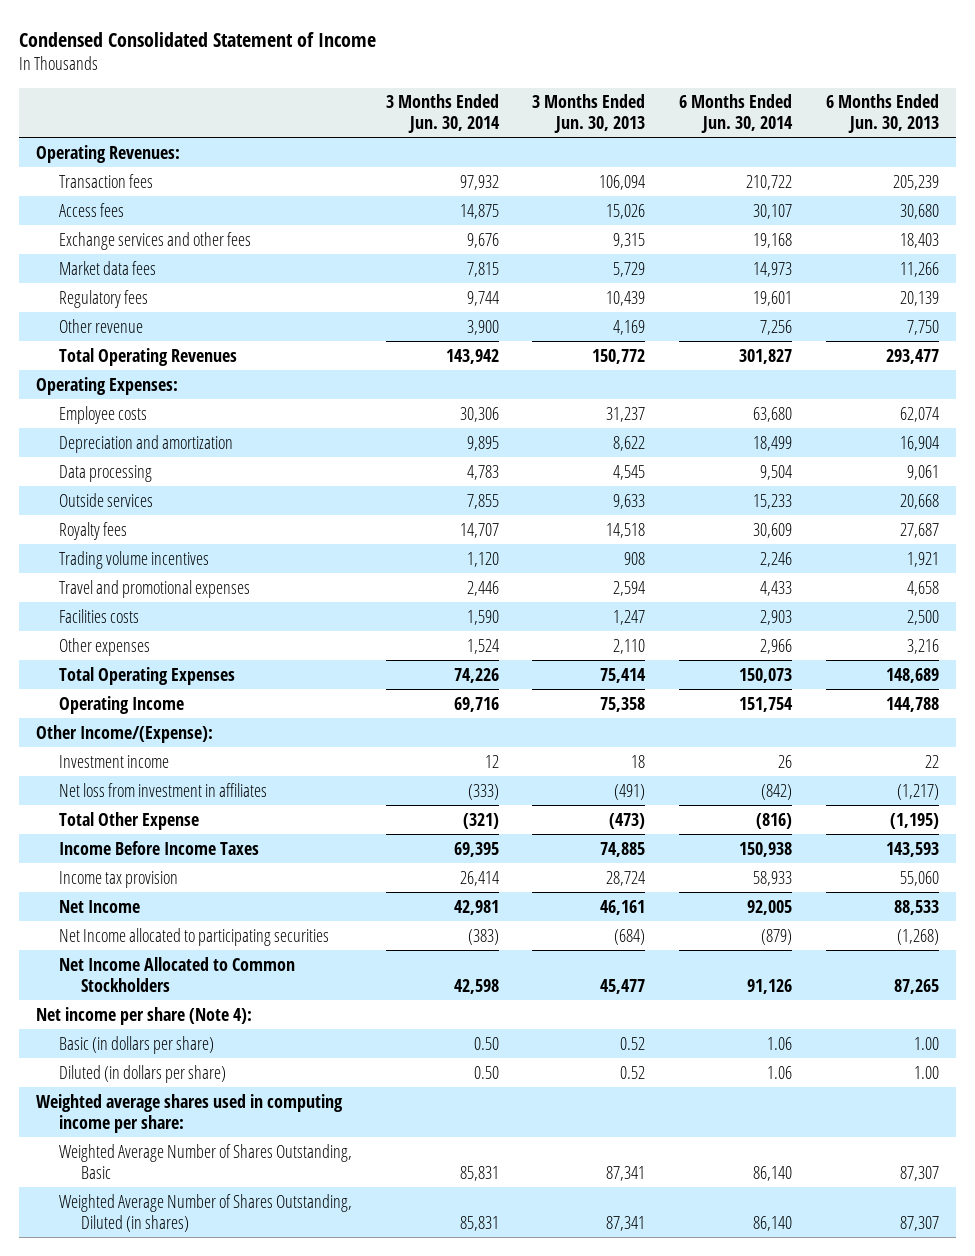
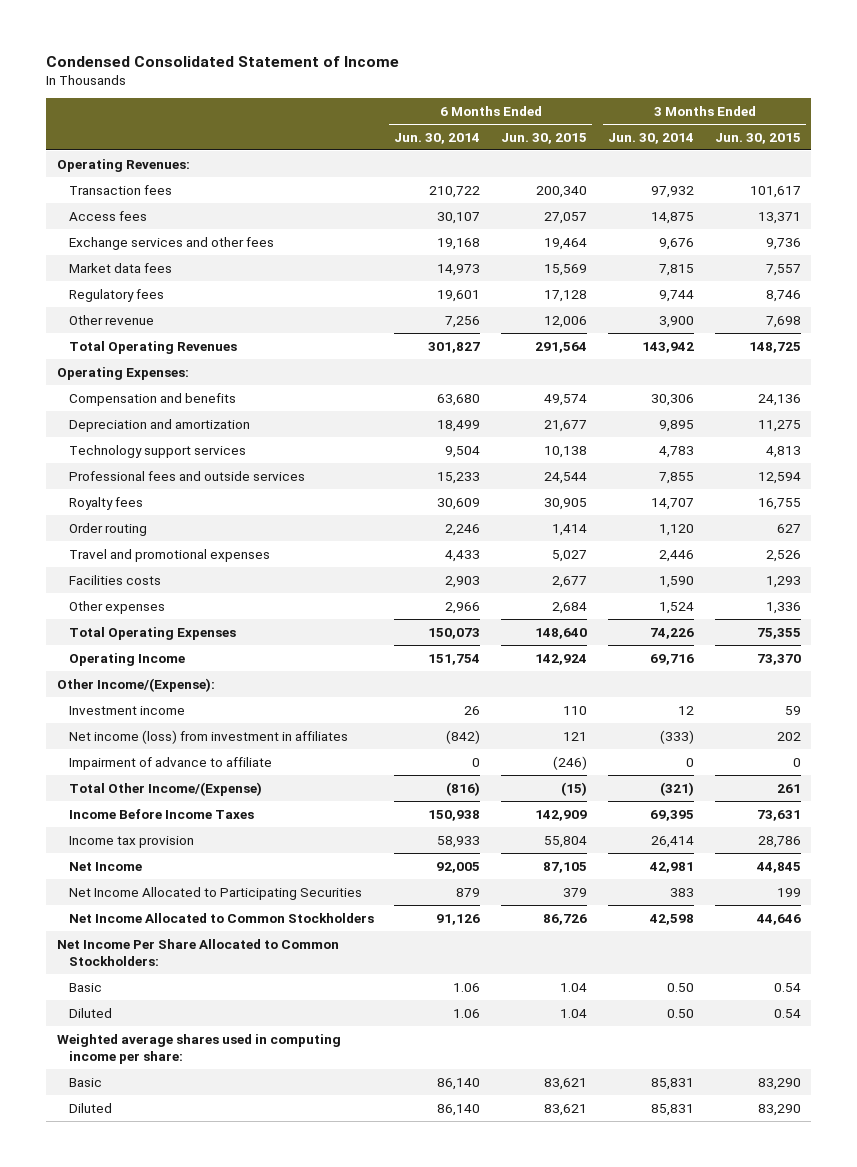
- | 3 Months Ended Jun. 30, 2014 | 3 Months Ended Jun. 30, 2013 | 6 Months Ended Jun. 30, 2014 | 6 Months Ended Jun. 30, 2013
+ | 6 Months Ended Jun. 30, 2014 | 6 Months Ended Jun. 30, 2015 | 3 Months Ended Jun. 30, 2014 | 3 Months Ended Jun. 30, 2015
- Employee costs | 30,306 | 31,237 | 63,680 | 62,074
+ Compensation and benefits | 63,680 | 49,574 | 30,306 | 24,136
- Data processing | 4,783 | 4,545 | 9,504 | 9,061
- Outside services | 7,855 | 9,633 | 15,233 | 20,668
+ Technology support services | 9,504 | 10,138 | 4,783 | 4,813
+ Professional fees and outside services | 15,233 | 24,544 | 7,855 | 12,594
- Trading volume incentives | 1,120 | 908 | 2,246 | 1,921
+ Order routing | 2,246 | 1,414 | 1,120 | 627
- Net loss from investment in affiliates | (333) | (491) | (842) | (1,217)
- Total Other Expense | (321) | (473) | (816) | (1,195)
+ Net income (loss) from investment in affiliates | (842) | 121 | (333) | 202
+ Impairment of advance to affiliate | 0 | (246) | 0 | 0
+ Total Other Income/(Expense) | (816) | (15) | (321) | 261
- Net Income allocated to participating securities | (383) | (684) | (879) | (1,268)
+ Net Income Allocated to Participating Securities | 879 | 379 | 383 | 199
- Net income per share (Note 4):
- Basic (in dollars per share) | 0.50 | 0.52 | 1.06 | 1.00
- Diluted (in dollars per share) | 0.50 | 0.52 | 1.06 | 1.00
+ Net Income Per Share Allocated to Common Stockholders:
+ Basic | 1.06 | 1.04 | 0.50 | 0.54
+ Diluted | 1.06 | 1.04 | 0.50 | 0.54
- Weighted Average Number of Shares Outstanding, Basic | 85,831 | 87,341 | 86,140 | 87,307
- Weighted Average Number of Shares Outstanding, Diluted (in shares) | 85,831 | 87,341 | 86,140 | 87,307
+ Basic | 86,140 | 83,621 | 85,831 | 83,290
+ Diluted | 86,140 | 83,621 | 85,831 | 83,290

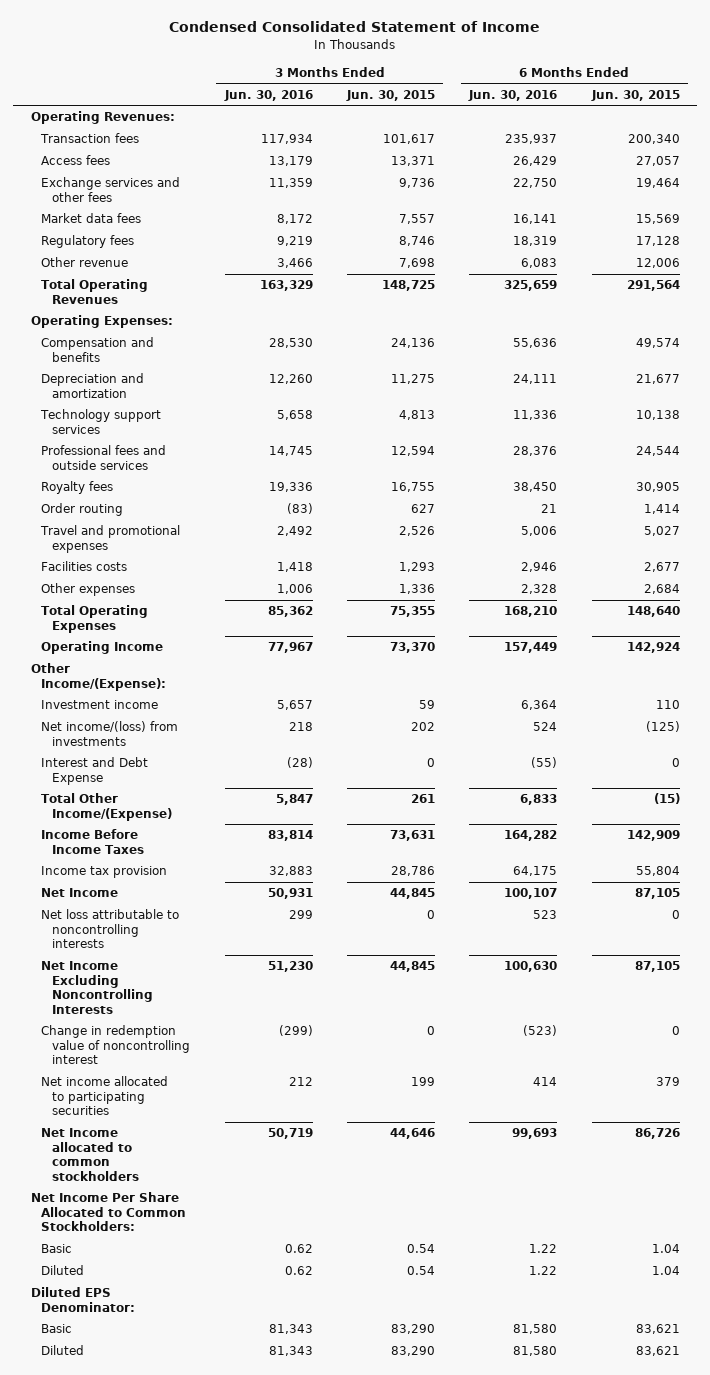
- | 6 Months Ended Jun. 30, 2014 | 6 Months Ended Jun. 30, 2015 | 3 Months Ended Jun. 30, 2014 | 3 Months Ended Jun. 30, 2015
+ | 3 Months Ended Jun. 30, 2016 | 3 Months Ended Jun. 30, 2015 | 6 Months Ended Jun. 30, 2016 | 6 Months Ended Jun. 30, 2015
- Net income (loss) from investment in affiliates | (842) | 121 | (333) | 202
- Impairment of advance to affiliate | 0 | (246) | 0 | 0
+ Net income/(loss) from investments | 218 | 202 | 524 | (125)
+ Interest and Debt Expense | (28) | 0 | (55) | 0
- Net Income Allocated to Participating Securities | 879 | 379 | 383 | 199
- Net Income Allocated to Common Stockholders | 91,126 | 86,726 | 42,598 | 44,646
+ Net loss attributable to noncontrolling interests | 299 | 0 | 523 | 0
+ Net Income Excluding Noncontrolling Interests | 51,230 | 44,845 | 100,630 | 87,105
+ Change in redemption value of noncontrolling interest | (299) | 0 | (523) | 0
+ Net income allocated to participating securities | 212 | 199 | 414 | 379
+ Net Income allocated to common stockholders | 50,719 | 44,646 | 99,693 | 86,726
- Weighted average shares used in computing income per share:
+ Diluted EPS Denominator:

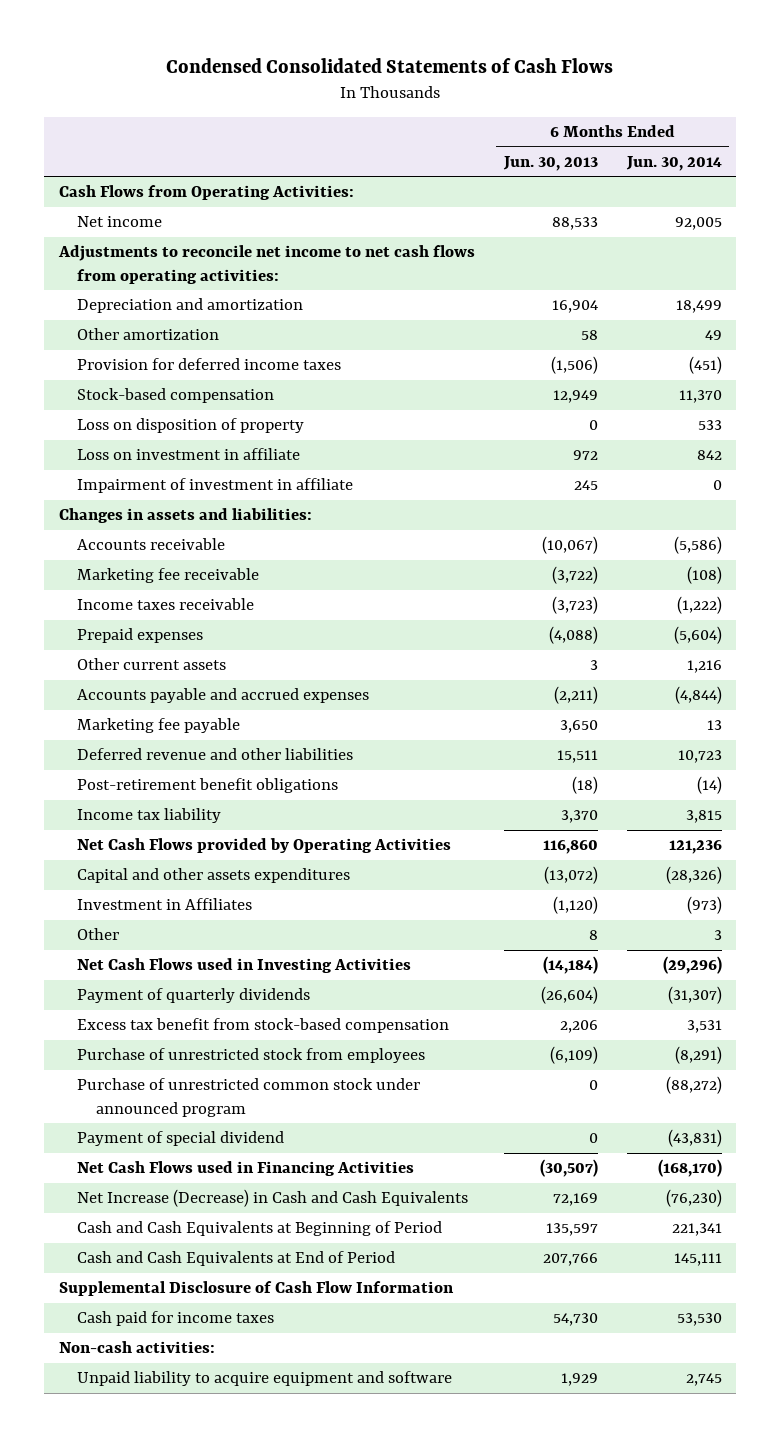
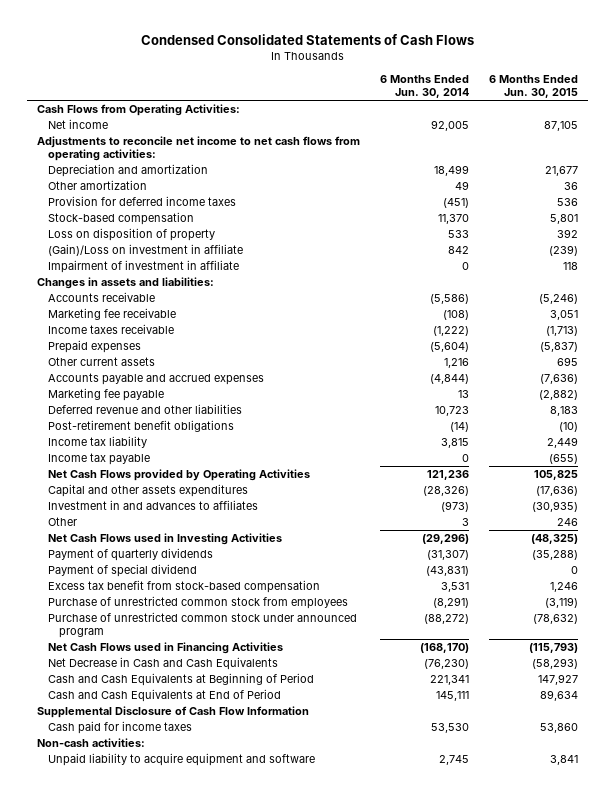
- | 6 Months Ended Jun. 30, 2013 | 6 Months Ended Jun. 30, 2014
+ | 6 Months Ended Jun. 30, 2014 | 6 Months Ended Jun. 30, 2015
- Loss on investment in affiliate | 972 | 842
+ (Gain)/Loss on investment in affiliate | 842 | (239)
+ Income tax payable | 0 | (655)
- Investment in Affiliates | (1,120) | (973)
+ Investment in and advances to affiliates | (973) | (30,935)
moved up: Payment of special dividend | (43,831) | 0
- Purchase of unrestricted stock from employees | (6,109) | (8,291)
+ Purchase of unrestricted common stock from employees | (8,291) | (3,119)
- Net Increase (Decrease) in Cash and Cash Equivalents | 72,169 | (76,230)
+ Net Decrease in Cash and Cash Equivalents | (76,230) | (58,293)

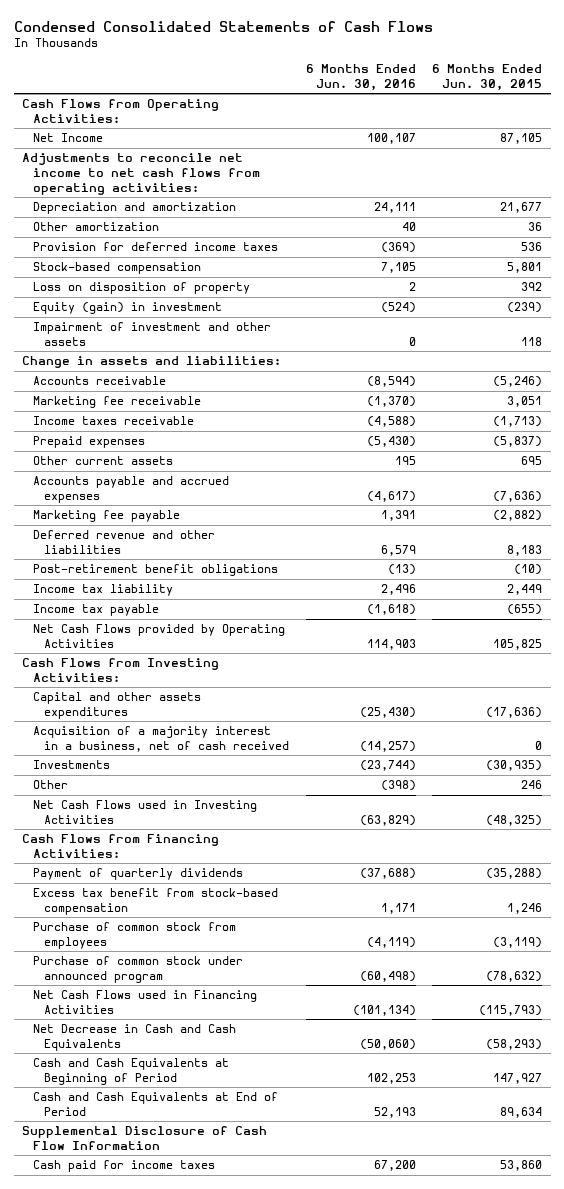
- | 6 Months Ended Jun. 30, 2014 | 6 Months Ended Jun. 30, 2015
+ | 6 Months Ended Jun. 30, 2016 | 6 Months Ended Jun. 30, 2015
- Net income | 92,005 | 87,105
+ Net Income | 100,107 | 87,105
- (Gain)/Loss on investment in affiliate | 842 | (239)
- Impairment of investment in affiliate | 0 | 118
- Changes in assets and liabilities:
+ Equity (gain) in investment | (524) | (239)
+ Impairment of investment and other assets | 0 | 118
+ Change in assets and liabilities:
+ Cash Flows from Investing Activities:
- Investment in and advances to affiliates | (973) | (30,935)
+ Acquisition of a majority interest in a business, net of cash received | (14,257) | 0
+ Investments | (23,744) | (30,935)
+ Cash Flows from Financing Activities:
- Payment of special dividend | (43,831) | 0
- Purchase of unrestricted common stock from employees | (8,291) | (3,119)
- Purchase of unrestricted common stock under announced program | (88,272) | (78,632)
+ Purchase of common stock from employees | (4,119) | (3,119)
+ Purchase of common stock under announced program | (60,498) | (78,632)
- Non-cash activities:
- Unpaid liability to acquire equipment and software | 2,745 | 3,841

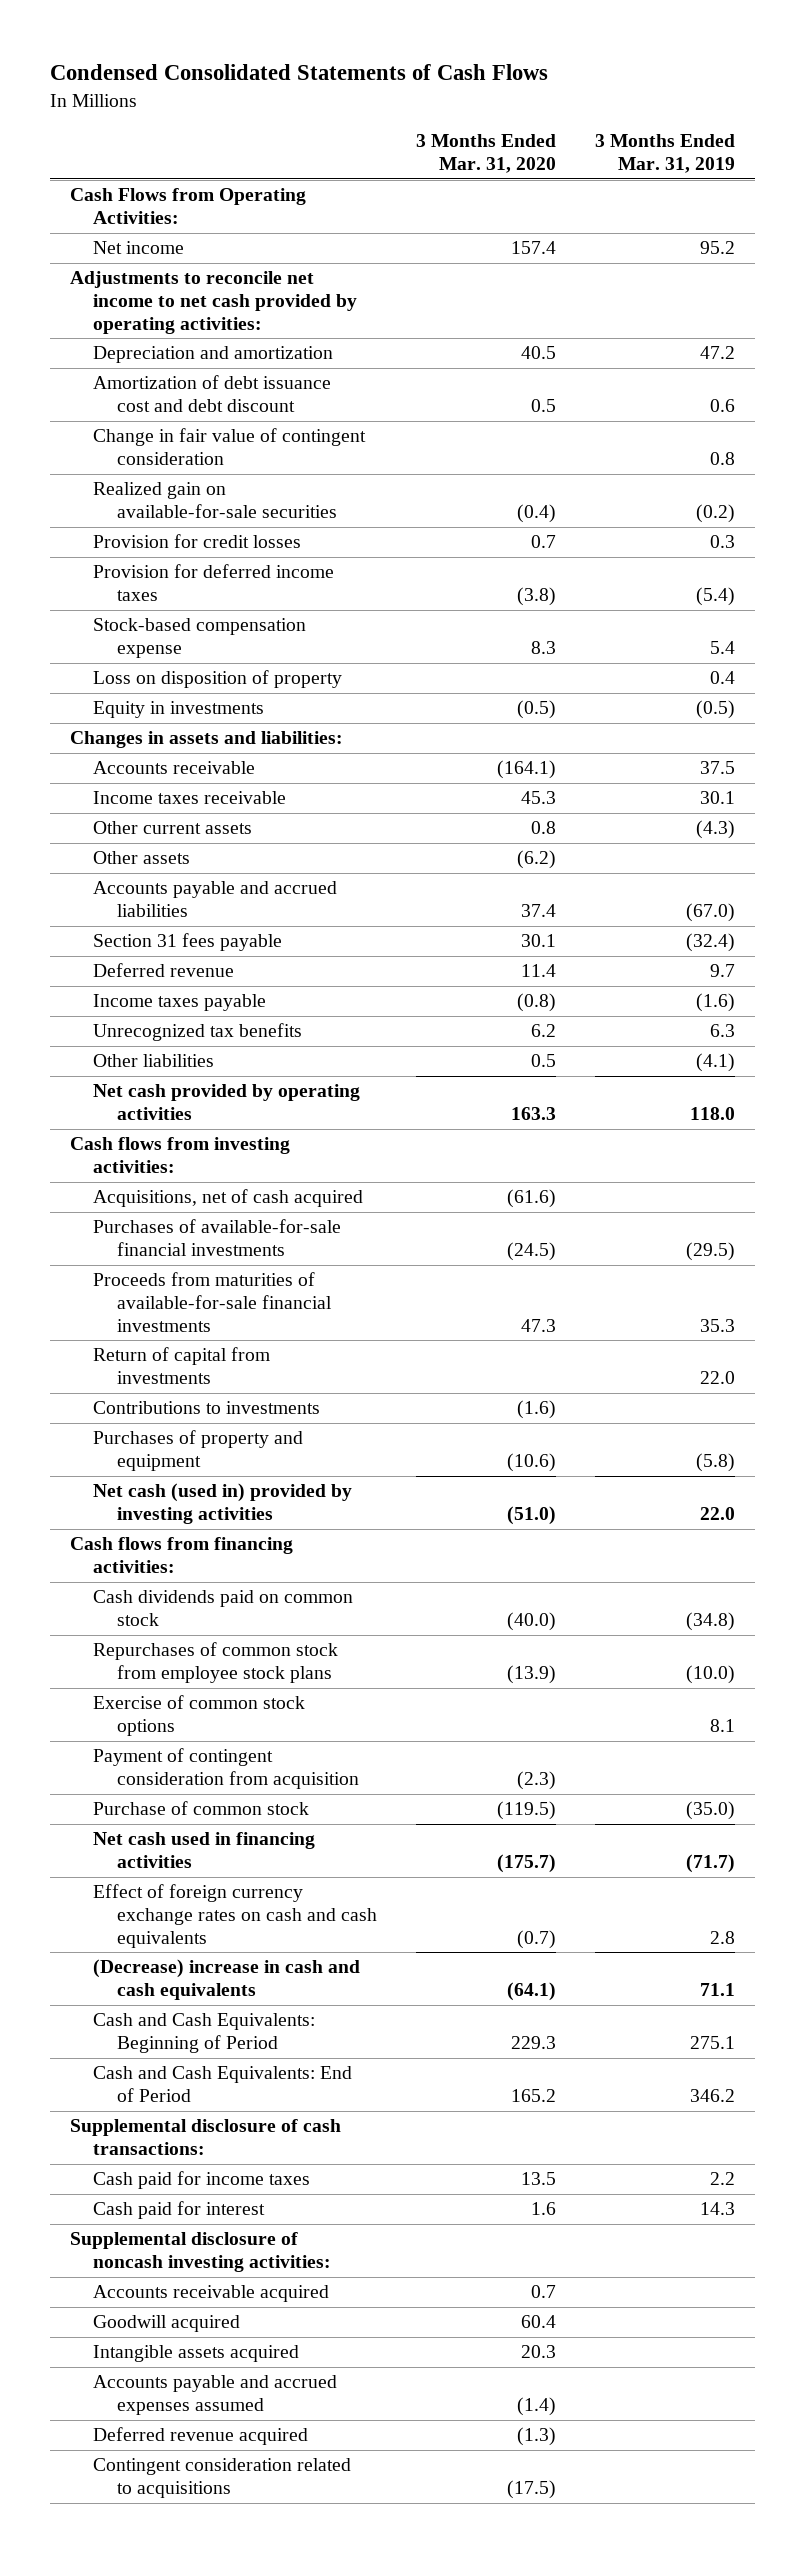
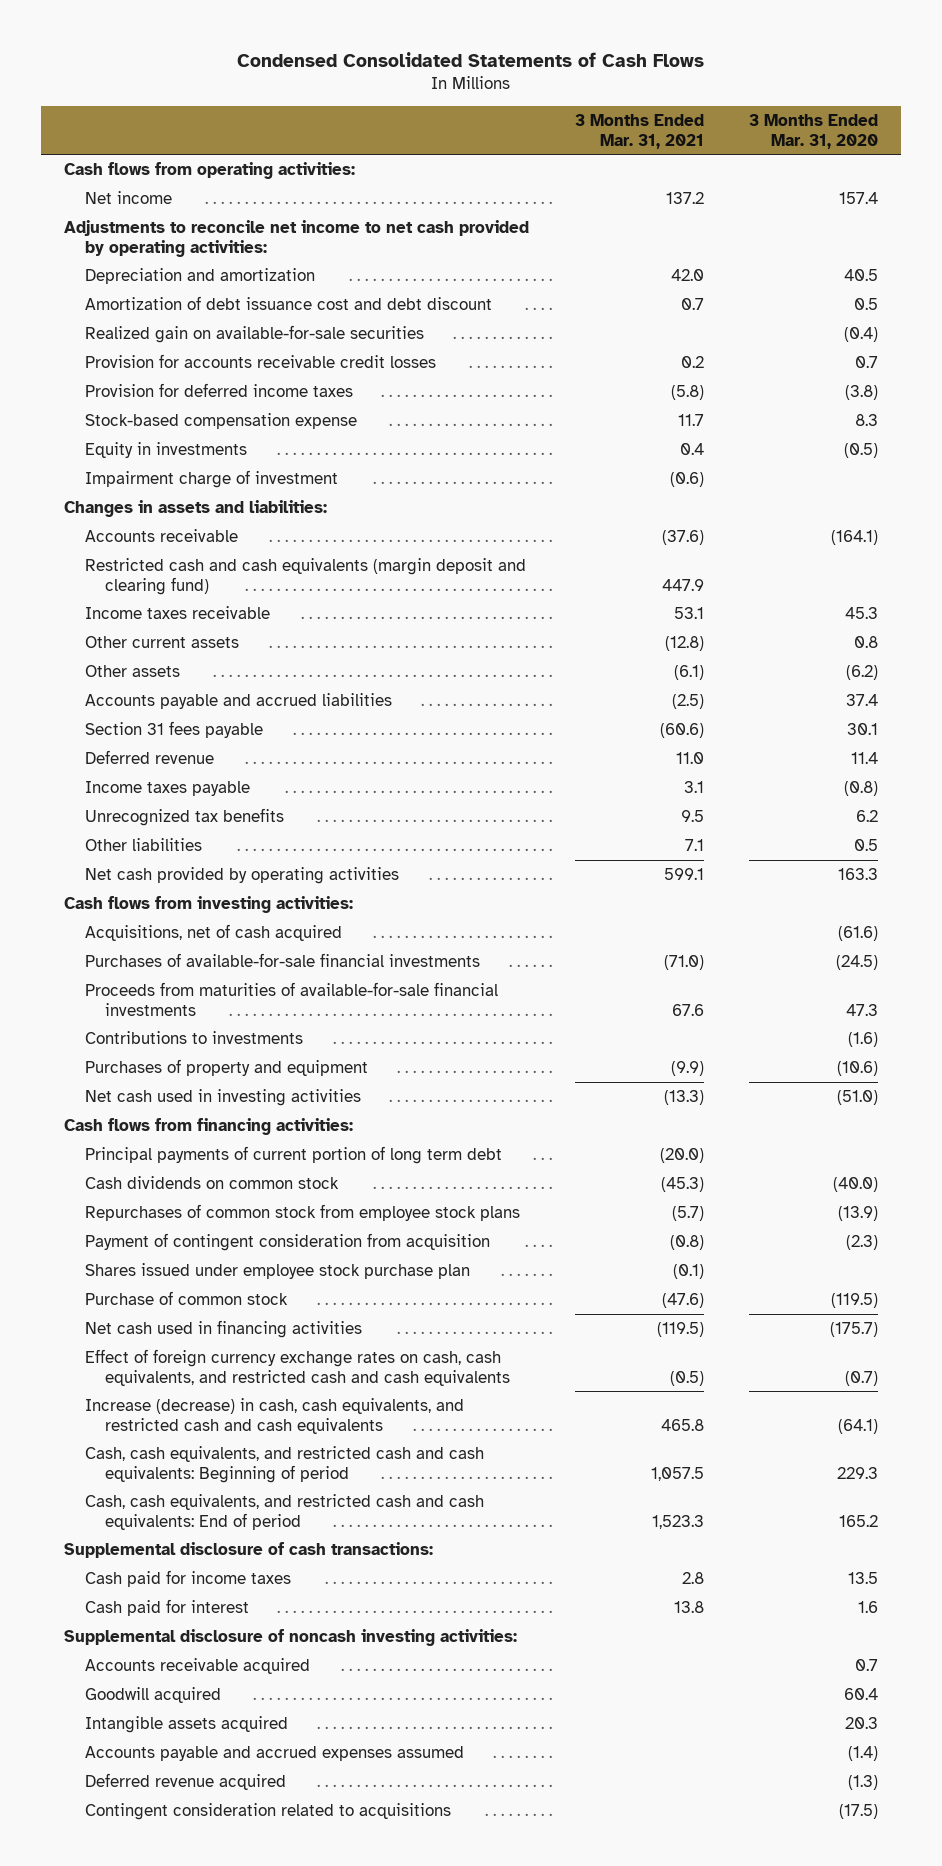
- | 3 Months Ended Mar. 31, 2020 | 3 Months Ended Mar. 31, 2019
+ | 3 Months Ended Mar. 31, 2021 | 3 Months Ended Mar. 31, 2020
- Cash Flows from Operating Activities:
+ Cash flows from operating activities:
- Change in fair value of contingent consideration | | 0.8
- Provision for credit losses | 0.7 | 0.3
+ Provision for accounts receivable credit losses | 0.2 | 0.7
- Loss on disposition of property | | 0.4
+ Impairment charge of investment | (0.6) |
+ Restricted cash and cash equivalents (margin deposit and clearing fund) | 447.9 |
- Return of capital from investments | | 22.0
- Net cash (used in) provided by investing activities | (51.0) | 22.0
+ Net cash used in investing activities | (13.3) | (51.0)
- Cash dividends paid on common stock | (40.0) | (34.8)
+ Principal payments of current portion of long term debt | (20.0) |
+ Cash dividends on common stock | (45.3) | (40.0)
- Exercise of common stock options | | 8.1
+ Shares issued under employee stock purchase plan | (0.1) |
- Effect of foreign currency exchange rates on cash and cash equivalents | (0.7) | 2.8
- (Decrease) increase in cash and cash equivalents | (64.1) | 71.1
- Cash and Cash Equivalents: Beginning of Period | 229.3 | 275.1
- Cash and Cash Equivalents: End of Period | 165.2 | 346.2
+ Effect of foreign currency exchange rates on cash, cash equivalents, and restricted cash and cash equivalents | (0.5) | (0.7)
+ Increase (decrease) in cash, cash equivalents, and restricted cash and cash equivalents | 465.8 | (64.1)
+ Cash, cash equivalents, and restricted cash and cash equivalents: Beginning of period | 1,057.5 | 229.3
+ Cash, cash equivalents, and restricted cash and cash equivalents: End of period | 1,523.3 | 165.2

